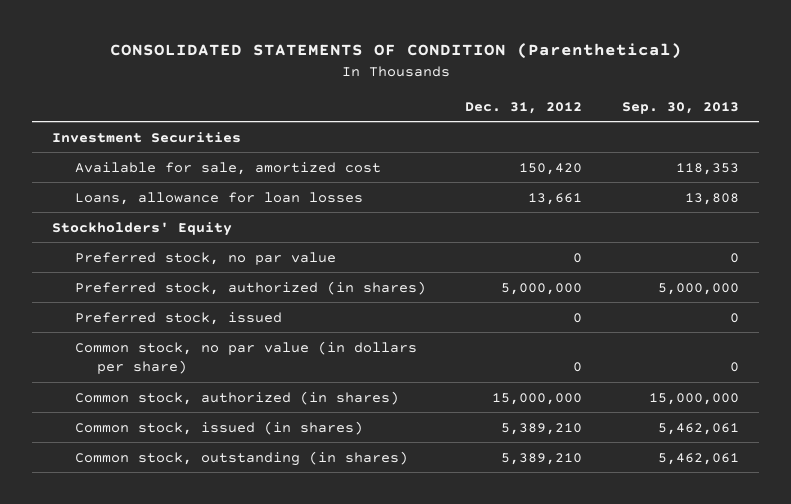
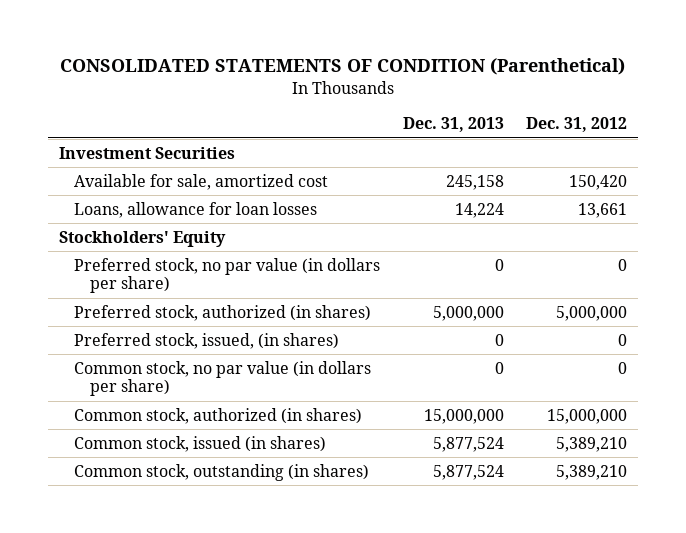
- | Dec. 31, 2012 | Sep. 30, 2013
+ | Dec. 31, 2013 | Dec. 31, 2012
- Preferred stock, no par value | 0 | 0
+ Preferred stock, no par value (in dollars per share) | 0 | 0
- Preferred stock, issued | 0 | 0
+ Preferred stock, issued, (in shares) | 0 | 0

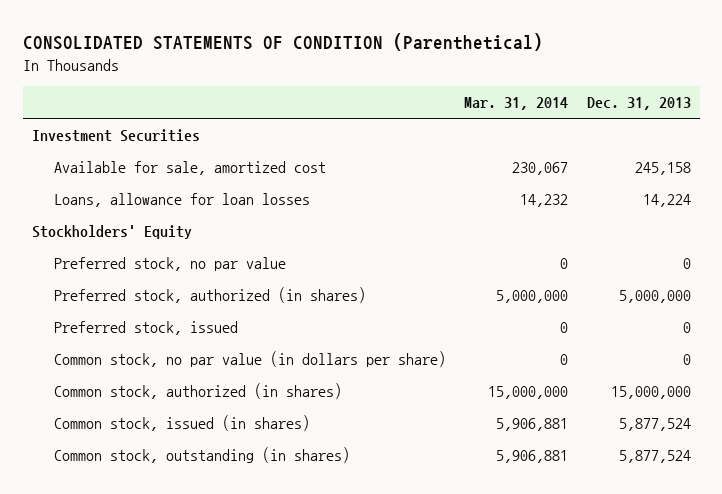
- | Dec. 31, 2013 | Dec. 31, 2012
+ | Mar. 31, 2014 | Dec. 31, 2013
- Preferred stock, no par value (in dollars per share) | 0 | 0
+ Preferred stock, no par value | 0 | 0
- Preferred stock, issued, (in shares) | 0 | 0
+ Preferred stock, issued | 0 | 0

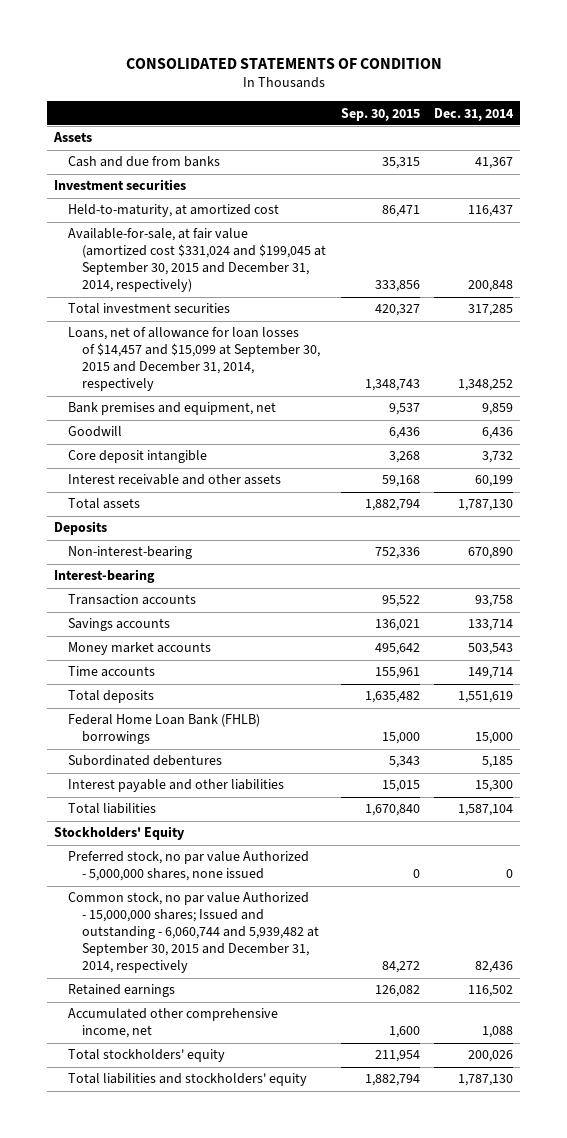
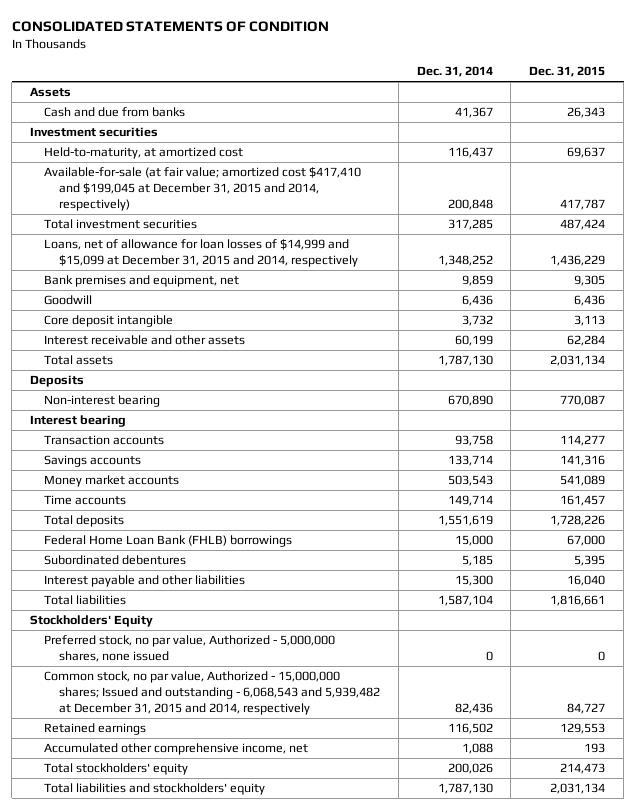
- | Sep. 30, 2015 | Dec. 31, 2014
+ | Dec. 31, 2014 | Dec. 31, 2015
- Available-for-sale, at fair value (amortized cost $331,024 and $199,045 at September 30, 2015 and December 31, 2014, respectively) | 333,856 | 200,848
+ Available-for-sale (at fair value; amortized cost $417,410 and $199,045 at December 31, 2015 and 2014, respectively) | 200,848 | 417,787
- Loans, net of allowance for loan losses of $14,457 and $15,099 at September 30, 2015 and December 31, 2014, respectively | 1,348,743 | 1,348,252
+ Loans, net of allowance for loan losses of $14,999 and $15,099 at December 31, 2015 and 2014, respectively | 1,348,252 | 1,436,229
- Non-interest-bearing | 752,336 | 670,890
- Interest-bearing
+ Non-interest bearing | 670,890 | 770,087
+ Interest bearing
- Preferred stock, no par value Authorized - 5,000,000 shares, none issued | 0 | 0
- Common stock, no par value Authorized - 15,000,000 shares; Issued and outstanding - 6,060,744 and 5,939,482 at September 30, 2015 and December 31, 2014, respectively | 84,272 | 82,436
+ Preferred stock, no par value, Authorized - 5,000,000 shares, none issued | 0 | 0
+ Common stock, no par value, Authorized - 15,000,000 shares; Issued and outstanding - 6,068,543 and 5,939,482 at December 31, 2015 and 2014, respectively | 82,436 | 84,727

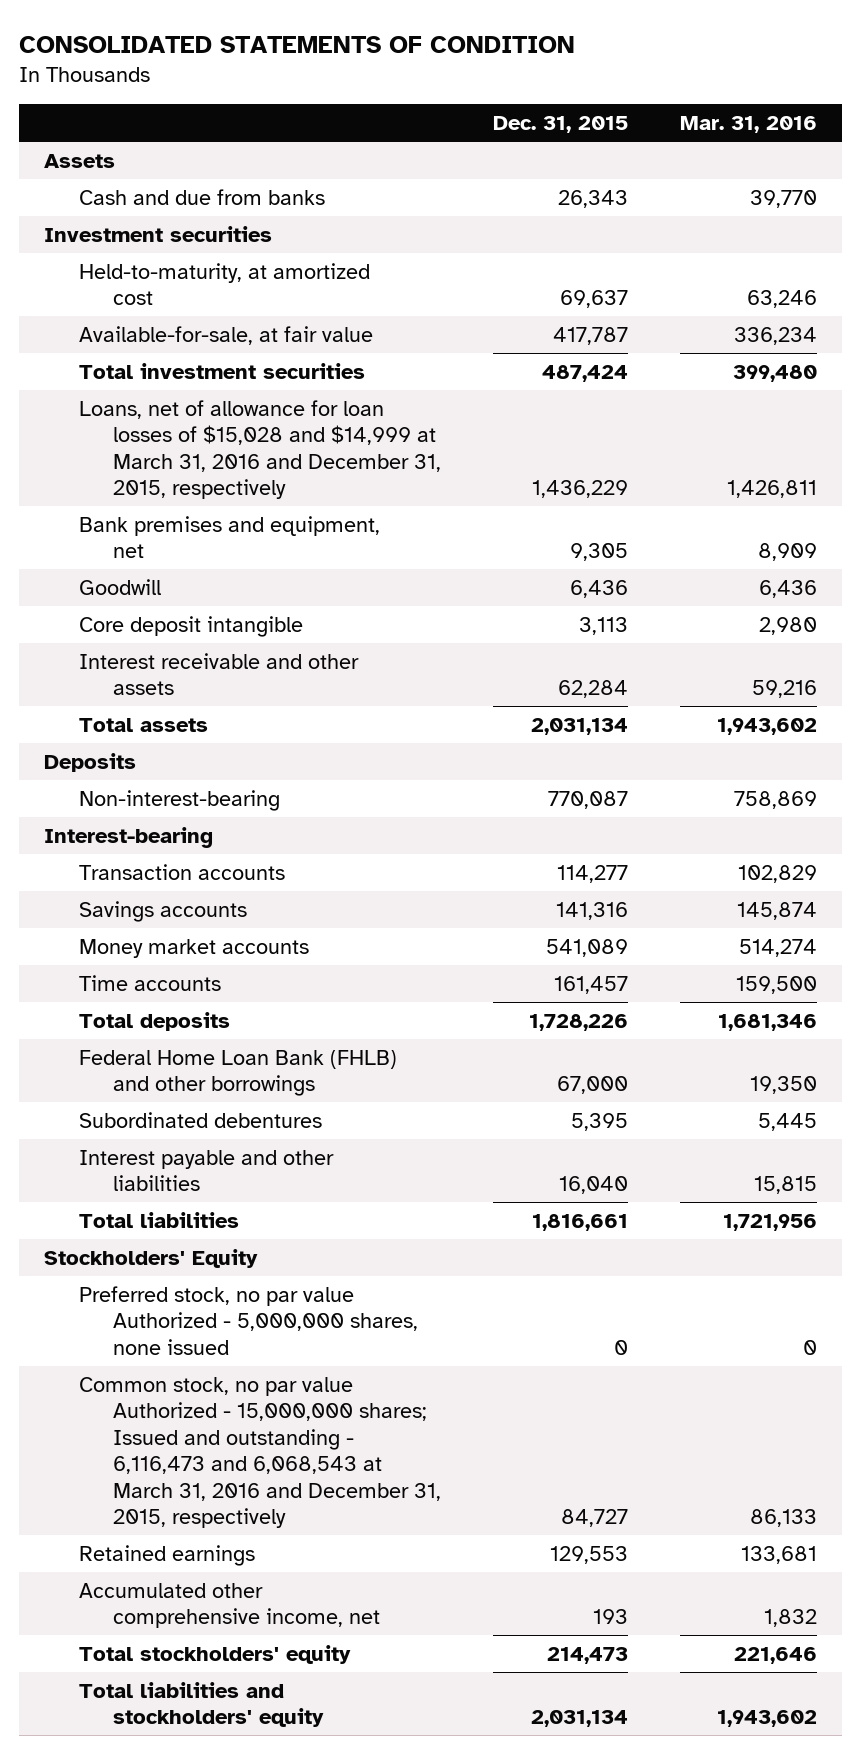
- | Dec. 31, 2014 | Dec. 31, 2015
+ | Dec. 31, 2015 | Mar. 31, 2016
- Available-for-sale (at fair value; amortized cost $417,410 and $199,045 at December 31, 2015 and 2014, respectively) | 200,848 | 417,787
+ Available-for-sale, at fair value | 417,787 | 336,234
- Loans, net of allowance for loan losses of $14,999 and $15,099 at December 31, 2015 and 2014, respectively | 1,348,252 | 1,436,229
+ Loans, net of allowance for loan losses of $15,028 and $14,999 at March 31, 2016 and December 31, 2015, respectively | 1,436,229 | 1,426,811
- Non-interest bearing | 670,890 | 770,087
- Interest bearing
+ Non-interest-bearing | 770,087 | 758,869
+ Interest-bearing
- Federal Home Loan Bank (FHLB) borrowings | 15,000 | 67,000
+ Federal Home Loan Bank (FHLB) and other borrowings | 67,000 | 19,350
- Preferred stock, no par value, Authorized - 5,000,000 shares, none issued | 0 | 0
- Common stock, no par value, Authorized - 15,000,000 shares; Issued and outstanding - 6,068,543 and 5,939,482 at December 31, 2015 and 2014, respectively | 82,436 | 84,727
+ Preferred stock, no par value Authorized - 5,000,000 shares, none issued | 0 | 0
+ Common stock, no par value Authorized - 15,000,000 shares; Issued and outstanding - 6,116,473 and 6,068,543 at March 31, 2016 and December 31, 2015, respectively | 84,727 | 86,133

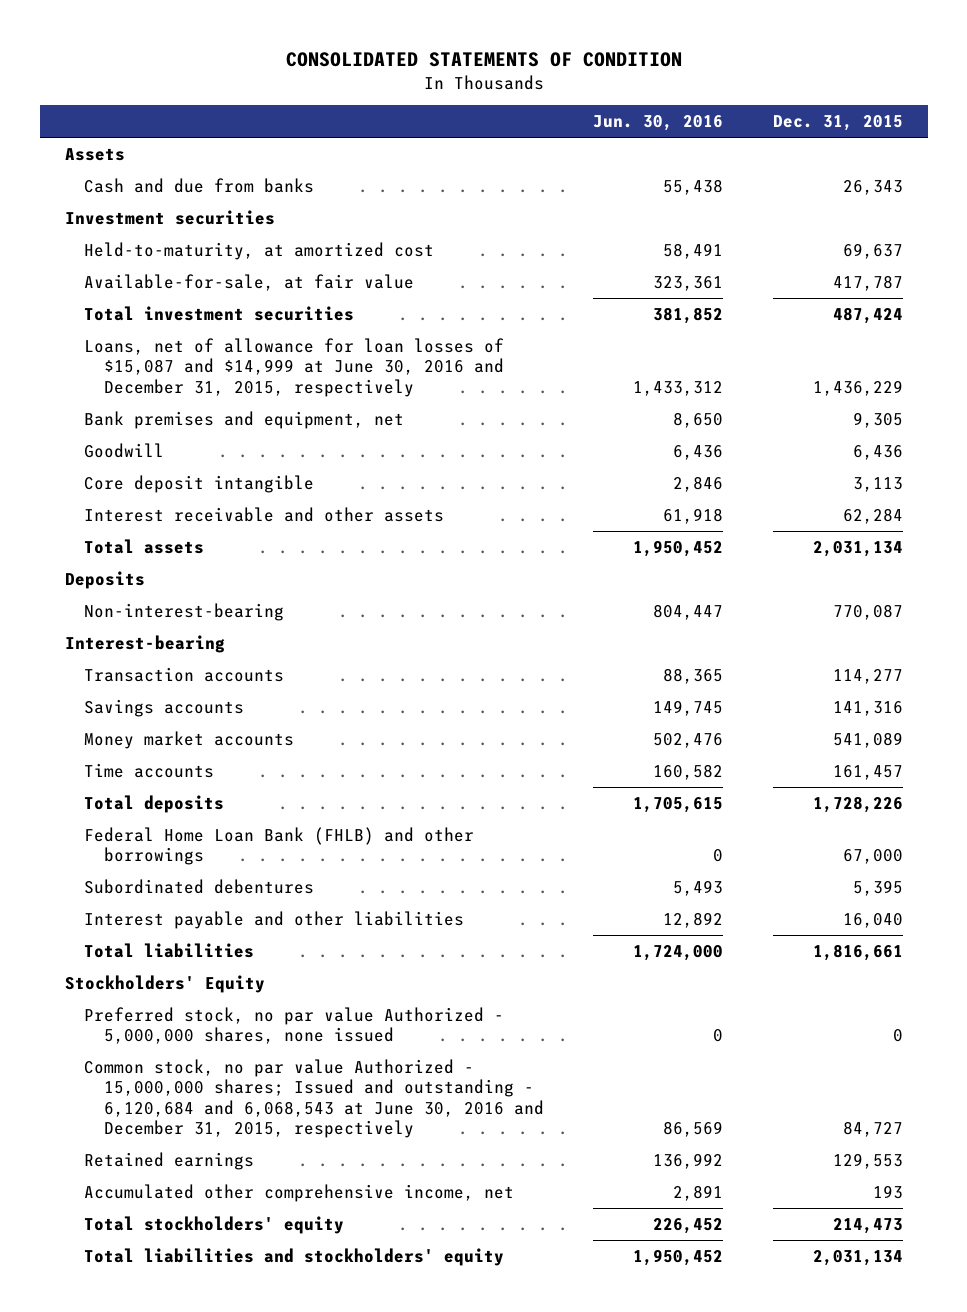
- | Dec. 31, 2015 | Mar. 31, 2016
+ | Jun. 30, 2016 | Dec. 31, 2015
- Loans, net of allowance for loan losses of $15,028 and $14,999 at March 31, 2016 and December 31, 2015, respectively | 1,436,229 | 1,426,811
+ Loans, net of allowance for loan losses of $15,087 and $14,999 at June 30, 2016 and December 31, 2015, respectively | 1,433,312 | 1,436,229
- Common stock, no par value Authorized - 15,000,000 shares; Issued and outstanding - 6,116,473 and 6,068,543 at March 31, 2016 and December 31, 2015, respectively | 84,727 | 86,133
+ Common stock, no par value Authorized - 15,000,000 shares; Issued and outstanding - 6,120,684 and 6,068,543 at June 30, 2016 and December 31, 2015, respectively | 86,569 | 84,727

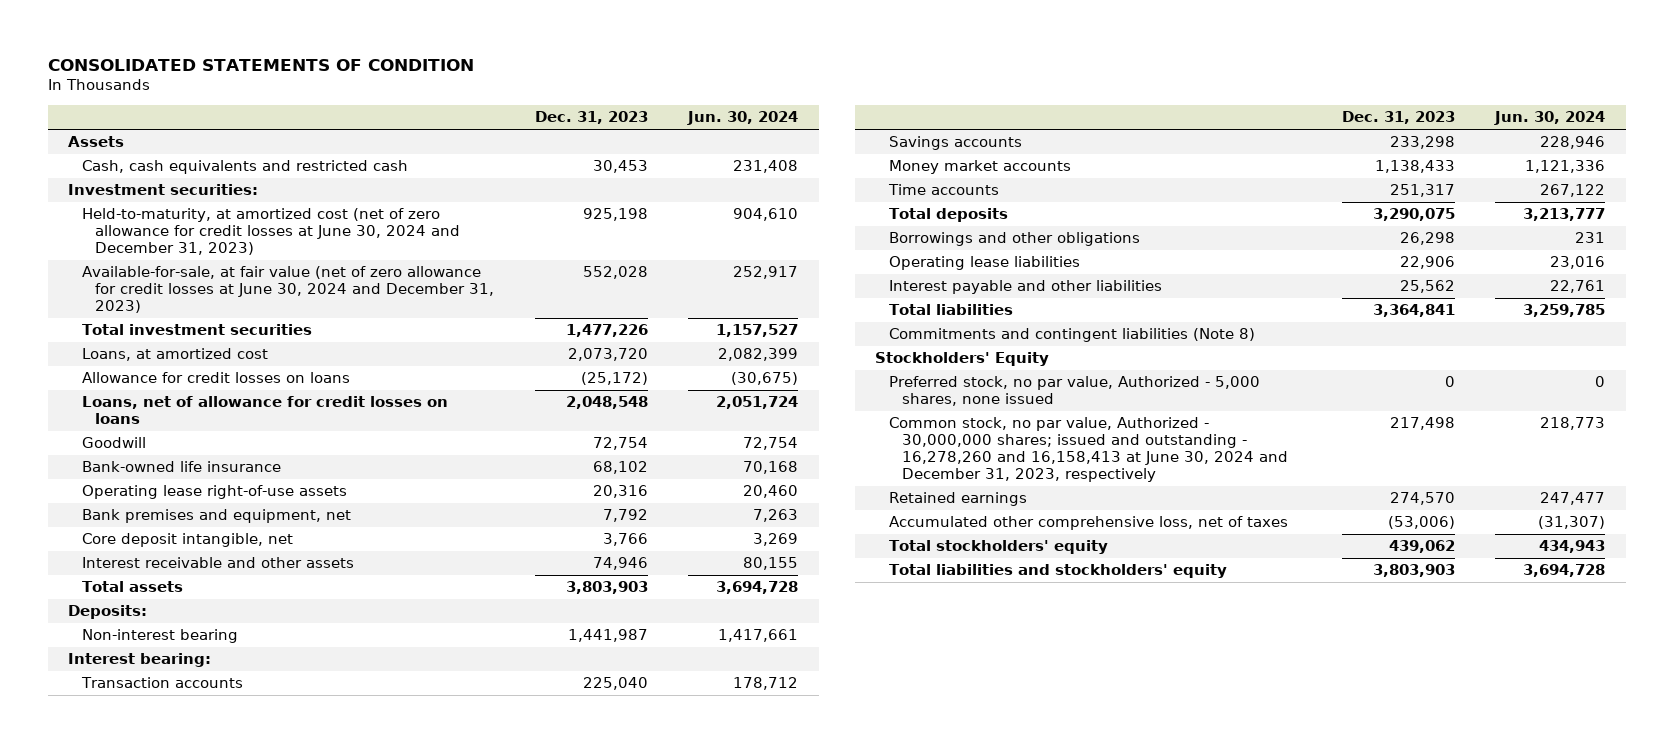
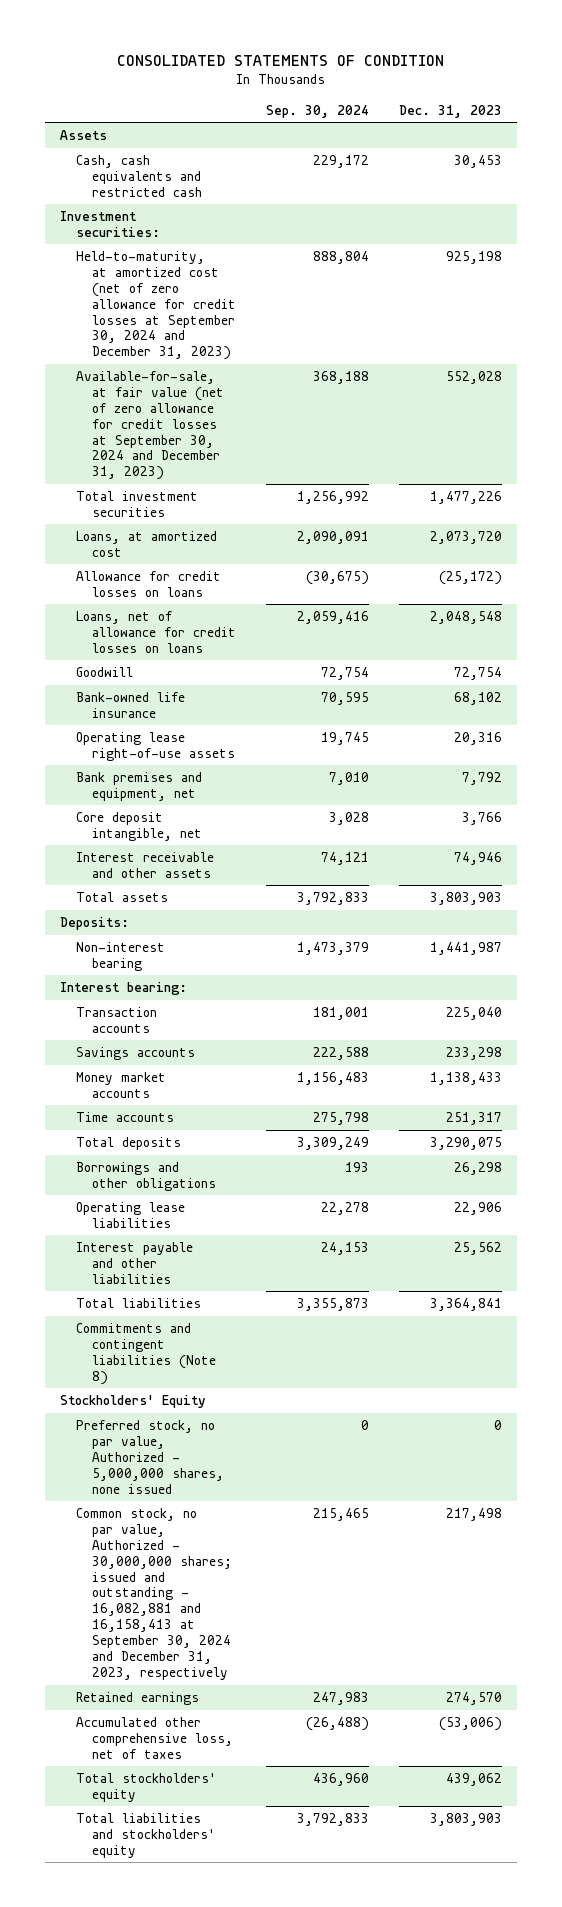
- | Dec. 31, 2023 | Jun. 30, 2024
+ | Sep. 30, 2024 | Dec. 31, 2023
- Held-to-maturity, at amortized cost (net of zero allowance for credit losses at June 30, 2024 and December 31, 2023) | 925,198 | 904,610
- Available-for-sale, at fair value (net of zero allowance for credit losses at June 30, 2024 and December 31, 2023) | 552,028 | 252,917
+ Held-to-maturity, at amortized cost (net of zero allowance for credit losses at September 30, 2024 and December 31, 2023) | 888,804 | 925,198
+ Available-for-sale, at fair value (net of zero allowance for credit losses at September 30, 2024 and December 31, 2023) | 368,188 | 552,028
- Preferred stock, no par value, Authorized - 5,000 shares, none issued | 0 | 0
- Common stock, no par value, Authorized - 30,000,000 shares; issued and outstanding - 16,278,260 and 16,158,413 at June 30, 2024 and December 31, 2023, respectively | 217,498 | 218,773
+ Preferred stock, no par value, Authorized - 5,000,000 shares, none issued | 0 | 0
+ Common stock, no par value, Authorized - 30,000,000 shares; issued and outstanding - 16,082,881 and 16,158,413 at September 30, 2024 and December 31, 2023, respectively | 215,465 | 217,498

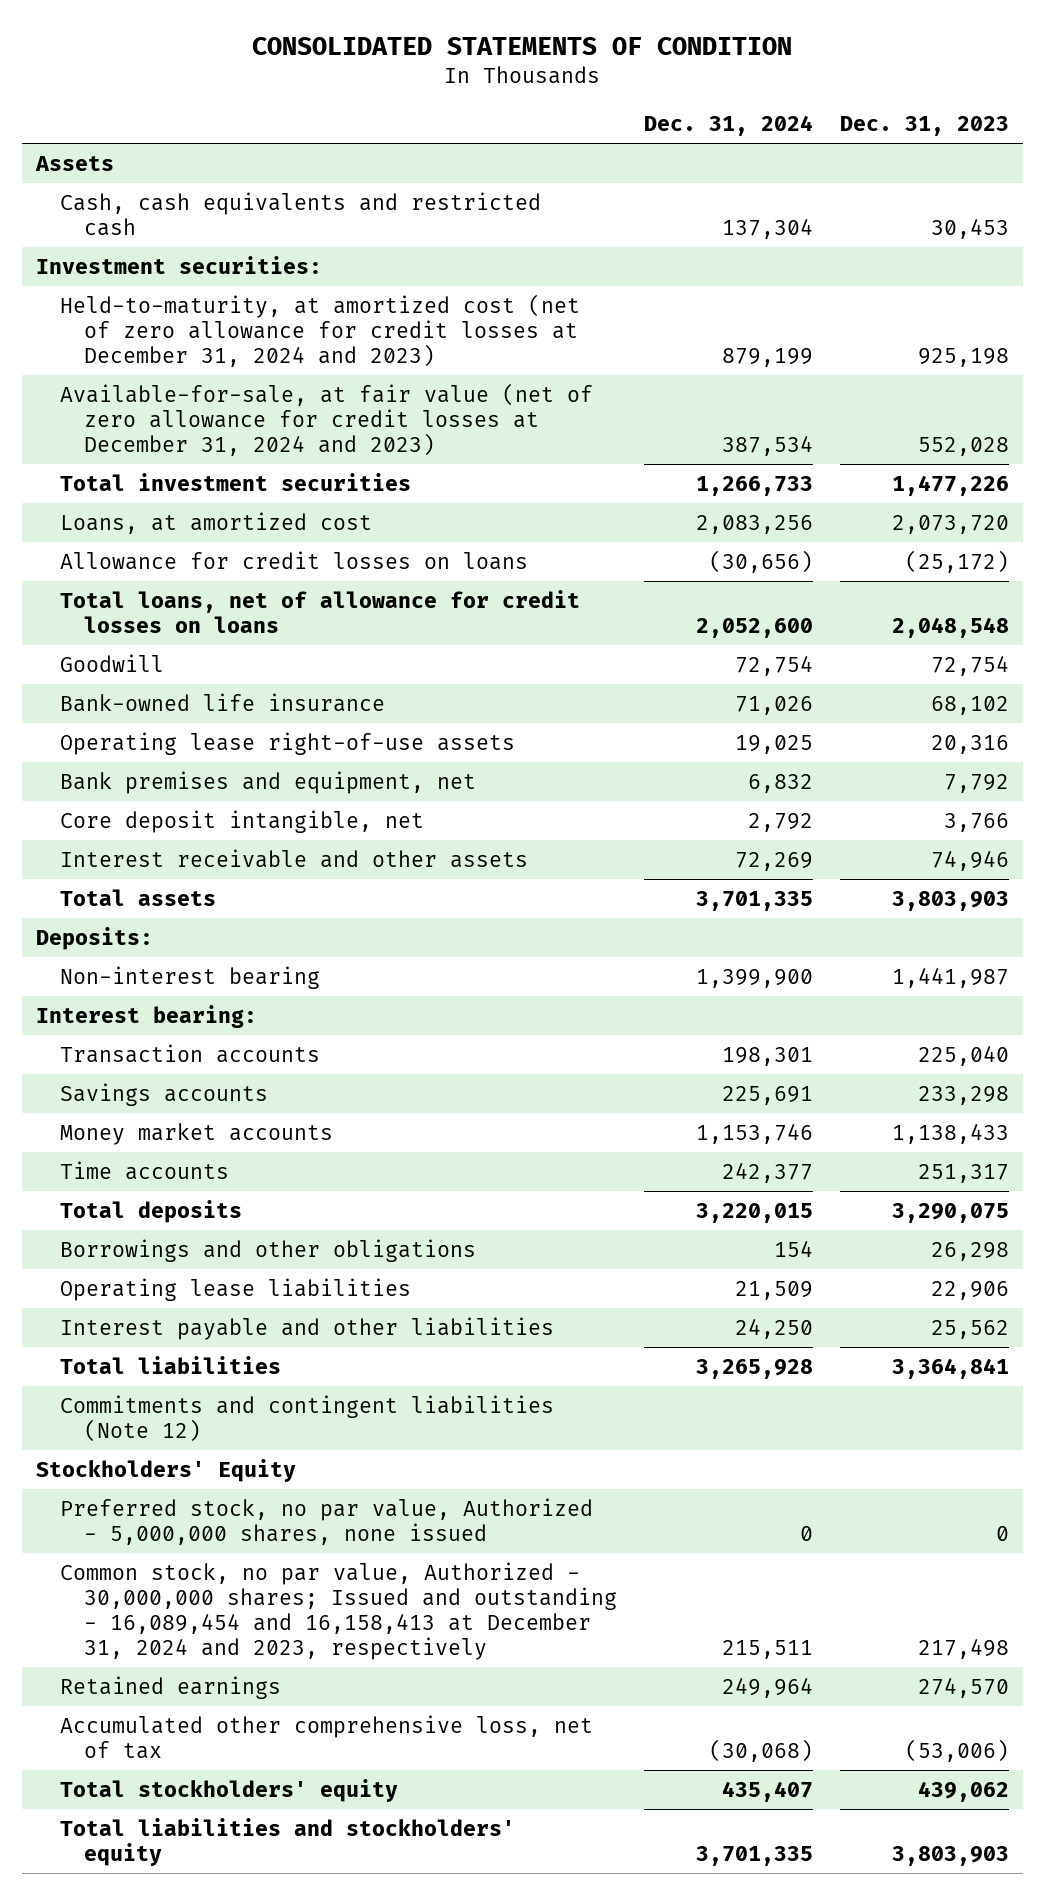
- | Sep. 30, 2024 | Dec. 31, 2023
+ | Dec. 31, 2024 | Dec. 31, 2023
- Held-to-maturity, at amortized cost (net of zero allowance for credit losses at September 30, 2024 and December 31, 2023) | 888,804 | 925,198
- Available-for-sale, at fair value (net of zero allowance for credit losses at September 30, 2024 and December 31, 2023) | 368,188 | 552,028
+ Held-to-maturity, at amortized cost (net of zero allowance for credit losses at December 31, 2024 and 2023) | 879,199 | 925,198
+ Available-for-sale, at fair value (net of zero allowance for credit losses at December 31, 2024 and 2023) | 387,534 | 552,028
- Loans, net of allowance for credit losses on loans | 2,059,416 | 2,048,548
+ Total loans, net of allowance for credit losses on loans | 2,052,600 | 2,048,548
- Commitments and contingent liabilities (Note 8)
+ Commitments and contingent liabilities (Note 12)
- Common stock, no par value, Authorized - 30,000,000 shares; issued and outstanding - 16,082,881 and 16,158,413 at September 30, 2024 and December 31, 2023, respectively | 215,465 | 217,498
+ Common stock, no par value, Authorized - 30,000,000 shares; Issued and outstanding - 16,089,454 and 16,158,413 at December 31, 2024 and 2023, respectively | 215,511 | 217,498
- Accumulated other comprehensive loss, net of taxes | (26,488) | (53,006)
+ Accumulated other comprehensive loss, net of tax | (30,068) | (53,006)

